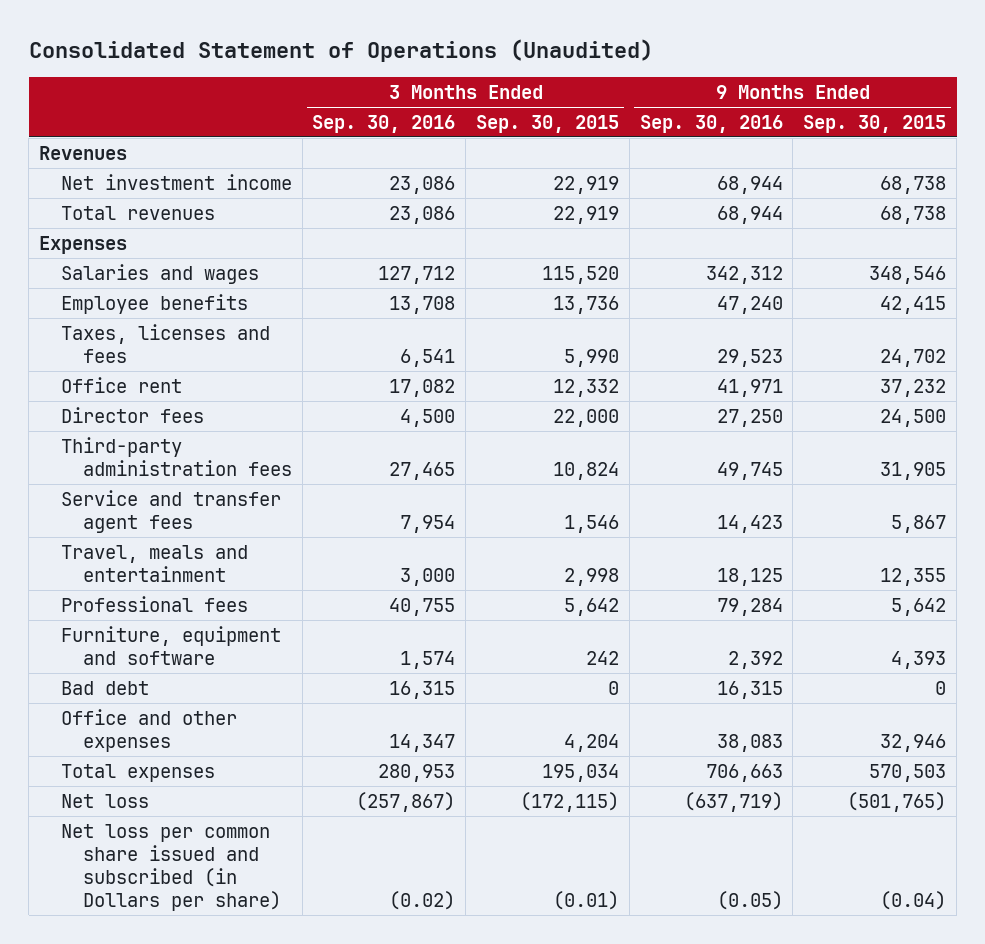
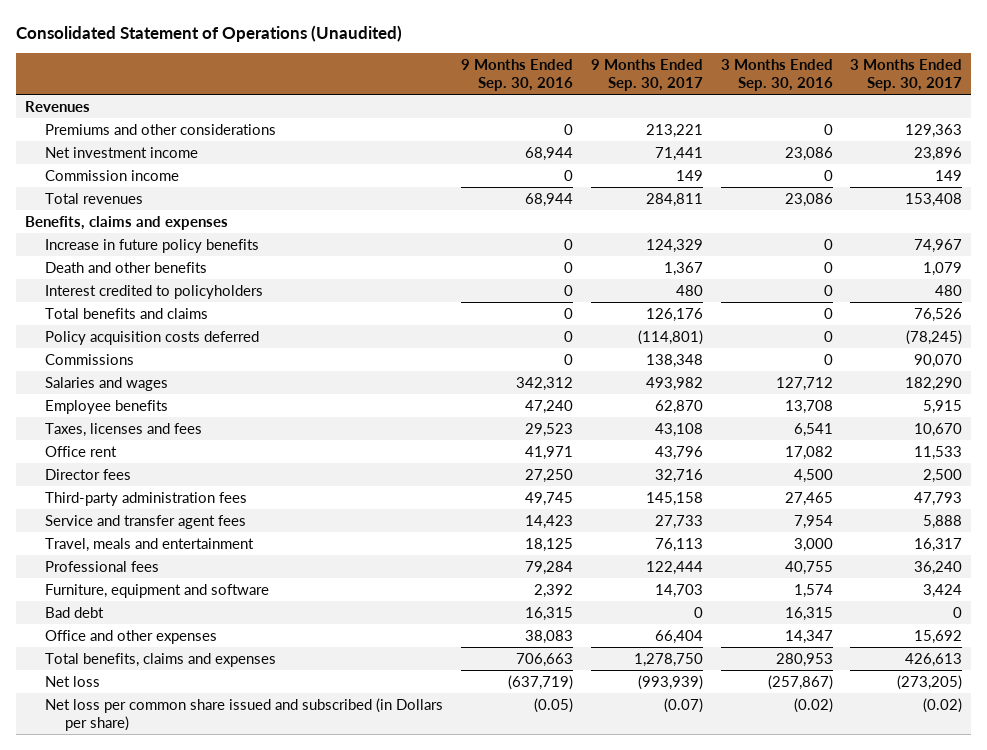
- | 3 Months Ended Sep. 30, 2016 | 3 Months Ended Sep. 30, 2015 | 9 Months Ended Sep. 30, 2016 | 9 Months Ended Sep. 30, 2015
+ | 9 Months Ended Sep. 30, 2016 | 9 Months Ended Sep. 30, 2017 | 3 Months Ended Sep. 30, 2016 | 3 Months Ended Sep. 30, 2017
+ Premiums and other considerations | 0 | 213,221 | 0 | 129,363
+ Commission income | 0 | 149 | 0 | 149
- Expenses
+ Benefits, claims and expenses
+ Increase in future policy benefits | 0 | 124,329 | 0 | 74,967
+ Death and other benefits | 0 | 1,367 | 0 | 1,079
+ Interest credited to policyholders | 0 | 480 | 0 | 480
+ Total benefits and claims | 0 | 126,176 | 0 | 76,526
+ Policy acquisition costs deferred | 0 | (114,801) | 0 | (78,245)
+ Commissions | 0 | 138,348 | 0 | 90,070
- Total expenses | 280,953 | 195,034 | 706,663 | 570,503
+ Total benefits, claims and expenses | 706,663 | 1,278,750 | 280,953 | 426,613

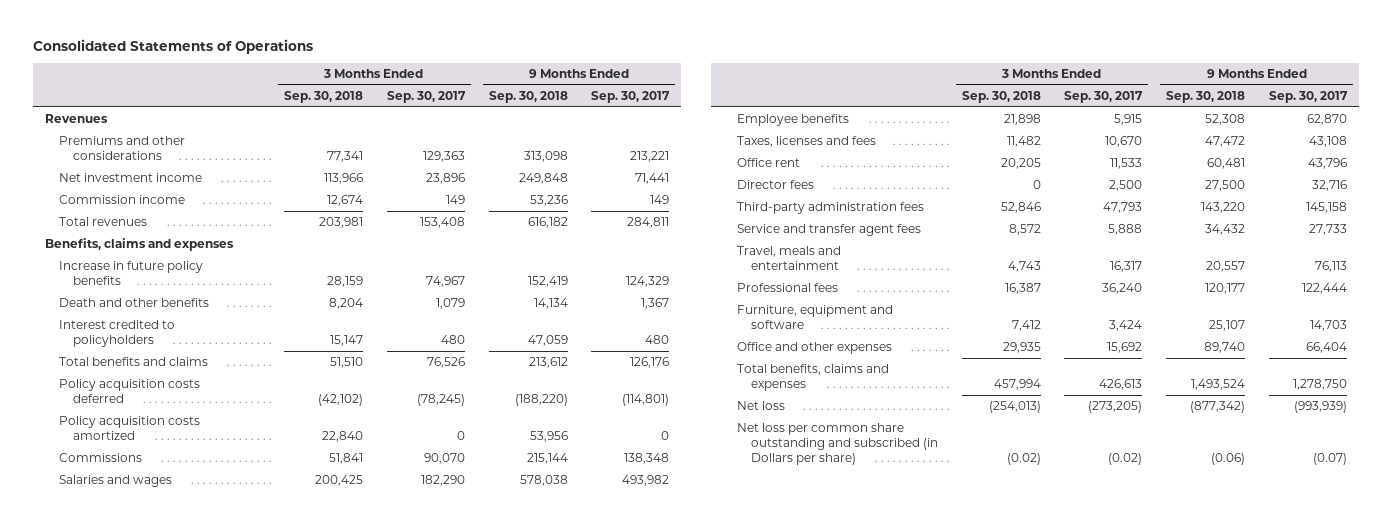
- Consolidated Statement of Operations (Unaudited)
+ Consolidated Statements of Operations
- | 9 Months Ended Sep. 30, 2016 | 9 Months Ended Sep. 30, 2017 | 3 Months Ended Sep. 30, 2016 | 3 Months Ended Sep. 30, 2017
+ | 3 Months Ended Sep. 30, 2018 | 3 Months Ended Sep. 30, 2017 | 9 Months Ended Sep. 30, 2018 | 9 Months Ended Sep. 30, 2017
+ Policy acquisition costs amortized | 22,840 | 0 | 53,956 | 0
- Bad debt | 16,315 | 0 | 16,315 | 0
- Net loss per common share issued and subscribed (in Dollars per share) | (0.05) | (0.07) | (0.02) | (0.02)
+ Net loss per common share outstanding and subscribed (in Dollars per share) | (0.02) | (0.02) | (0.06) | (0.07)

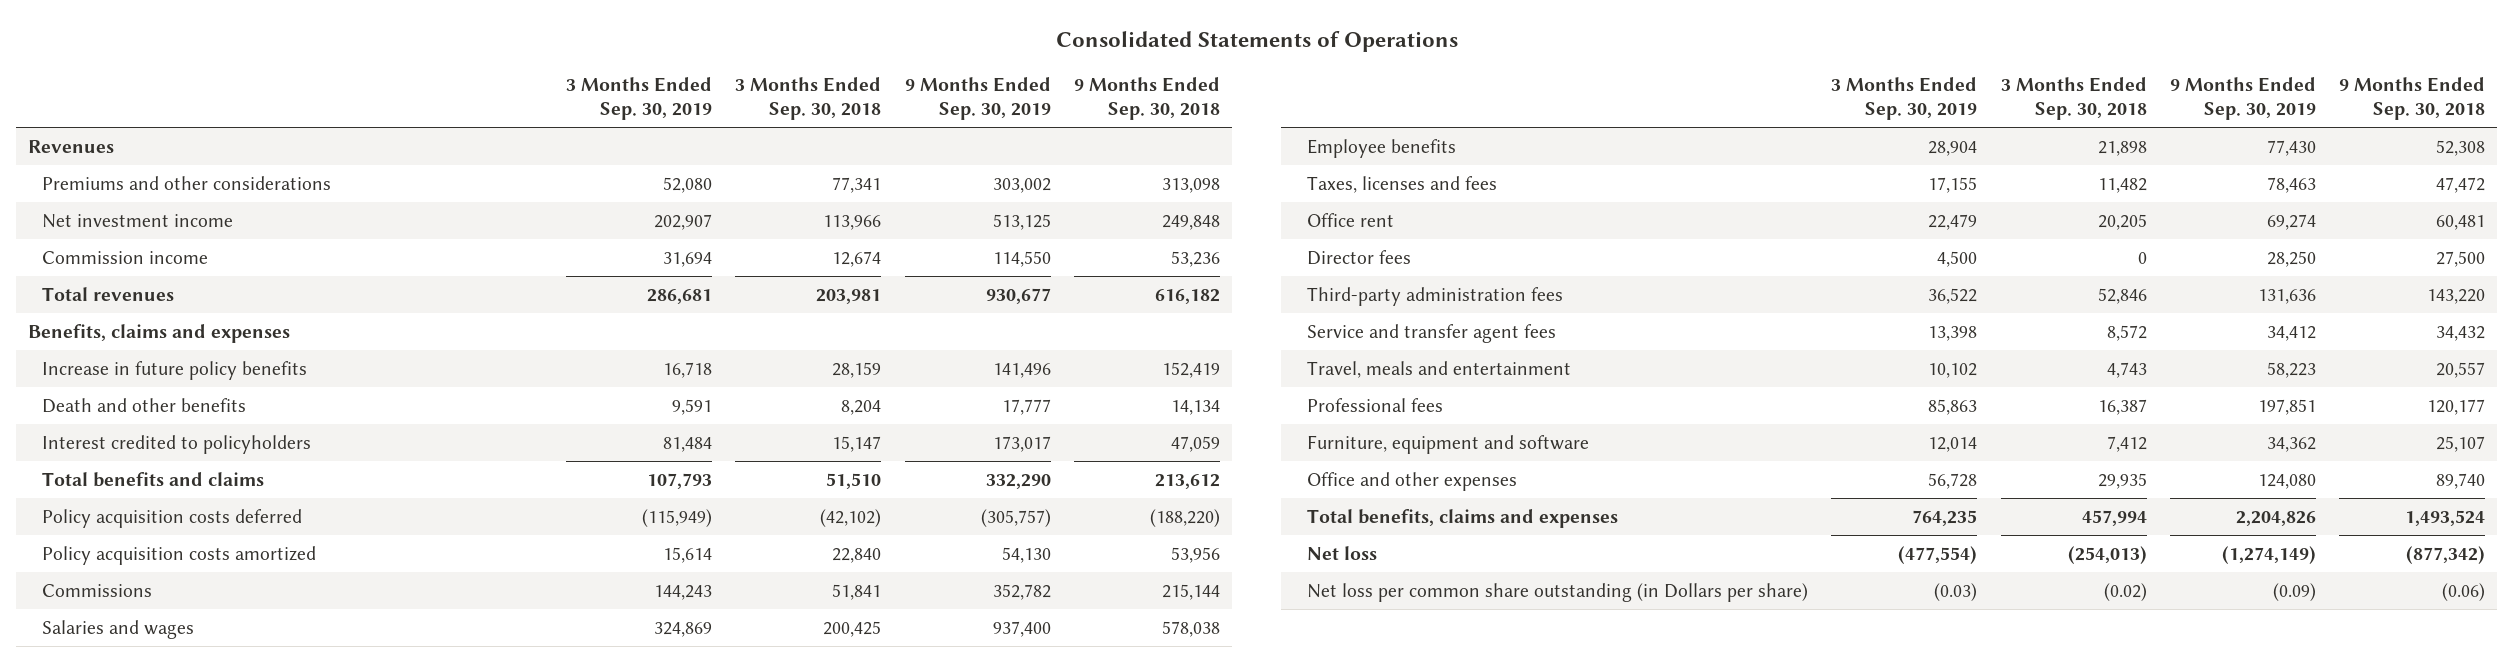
- | 3 Months Ended Sep. 30, 2018 | 3 Months Ended Sep. 30, 2017 | 9 Months Ended Sep. 30, 2018 | 9 Months Ended Sep. 30, 2017
+ | 3 Months Ended Sep. 30, 2019 | 3 Months Ended Sep. 30, 2018 | 9 Months Ended Sep. 30, 2019 | 9 Months Ended Sep. 30, 2018
- Net loss per common share outstanding and subscribed (in Dollars per share) | (0.02) | (0.02) | (0.06) | (0.07)
+ Net loss per common share outstanding (in Dollars per share) | (0.03) | (0.02) | (0.09) | (0.06)

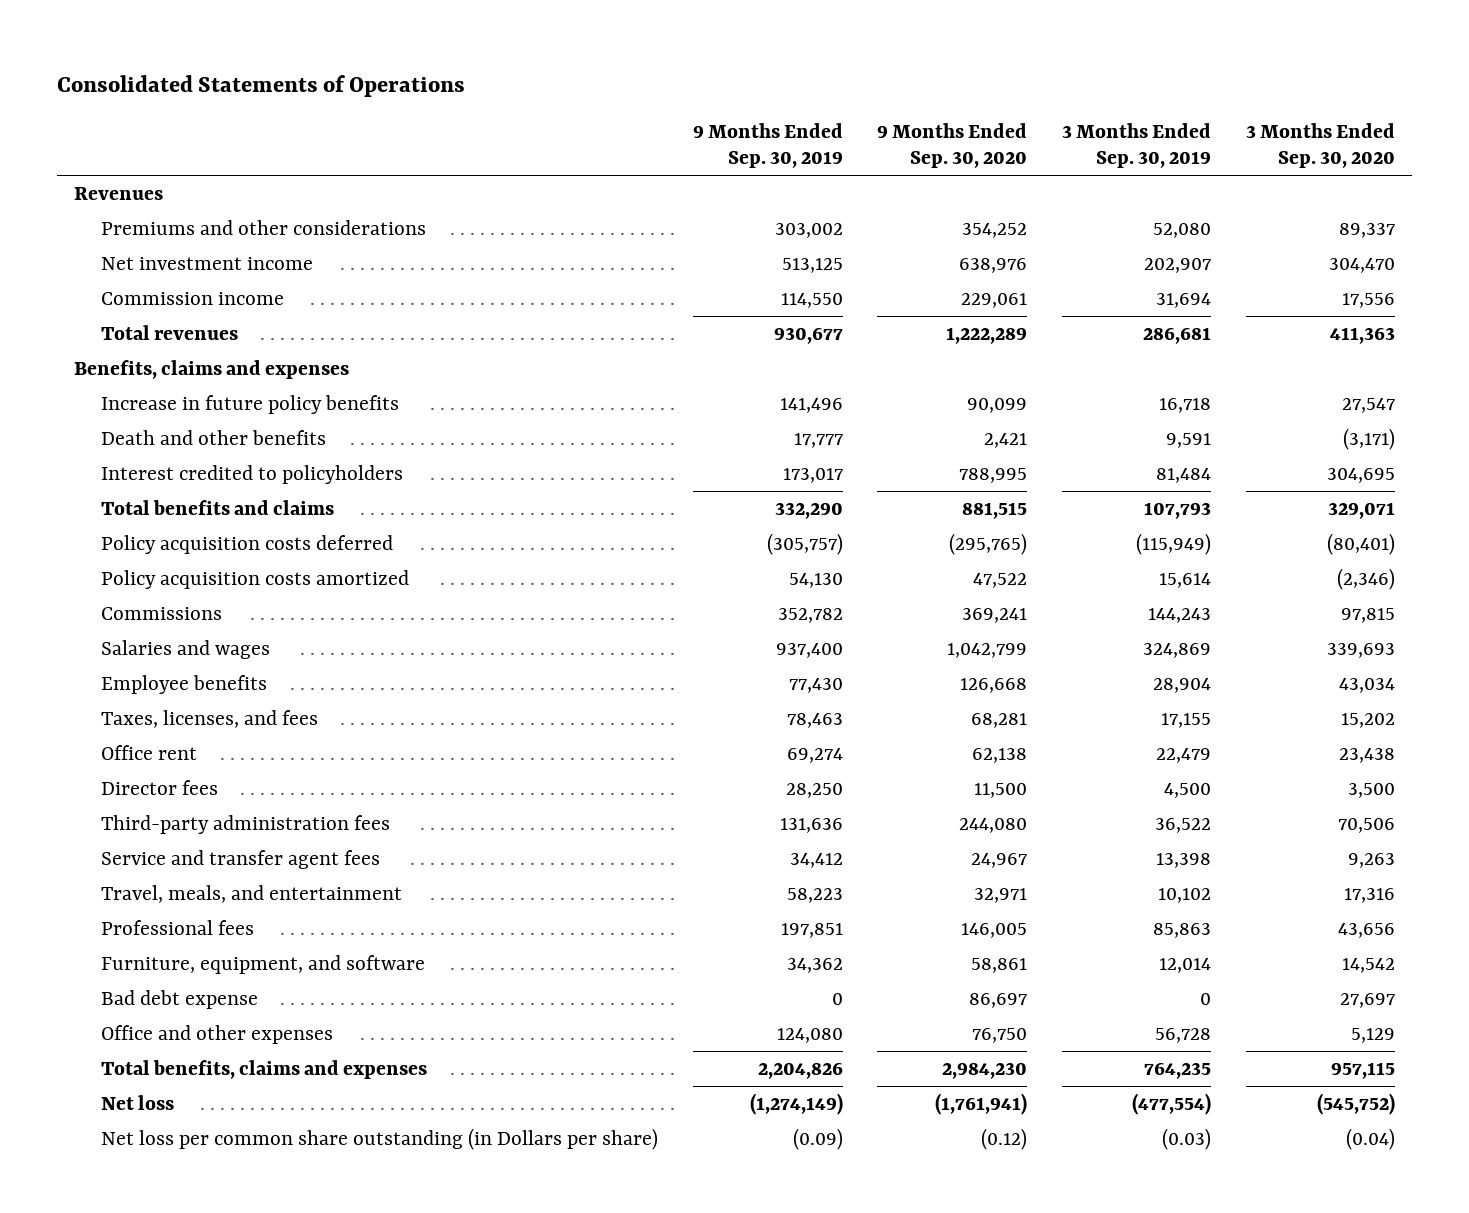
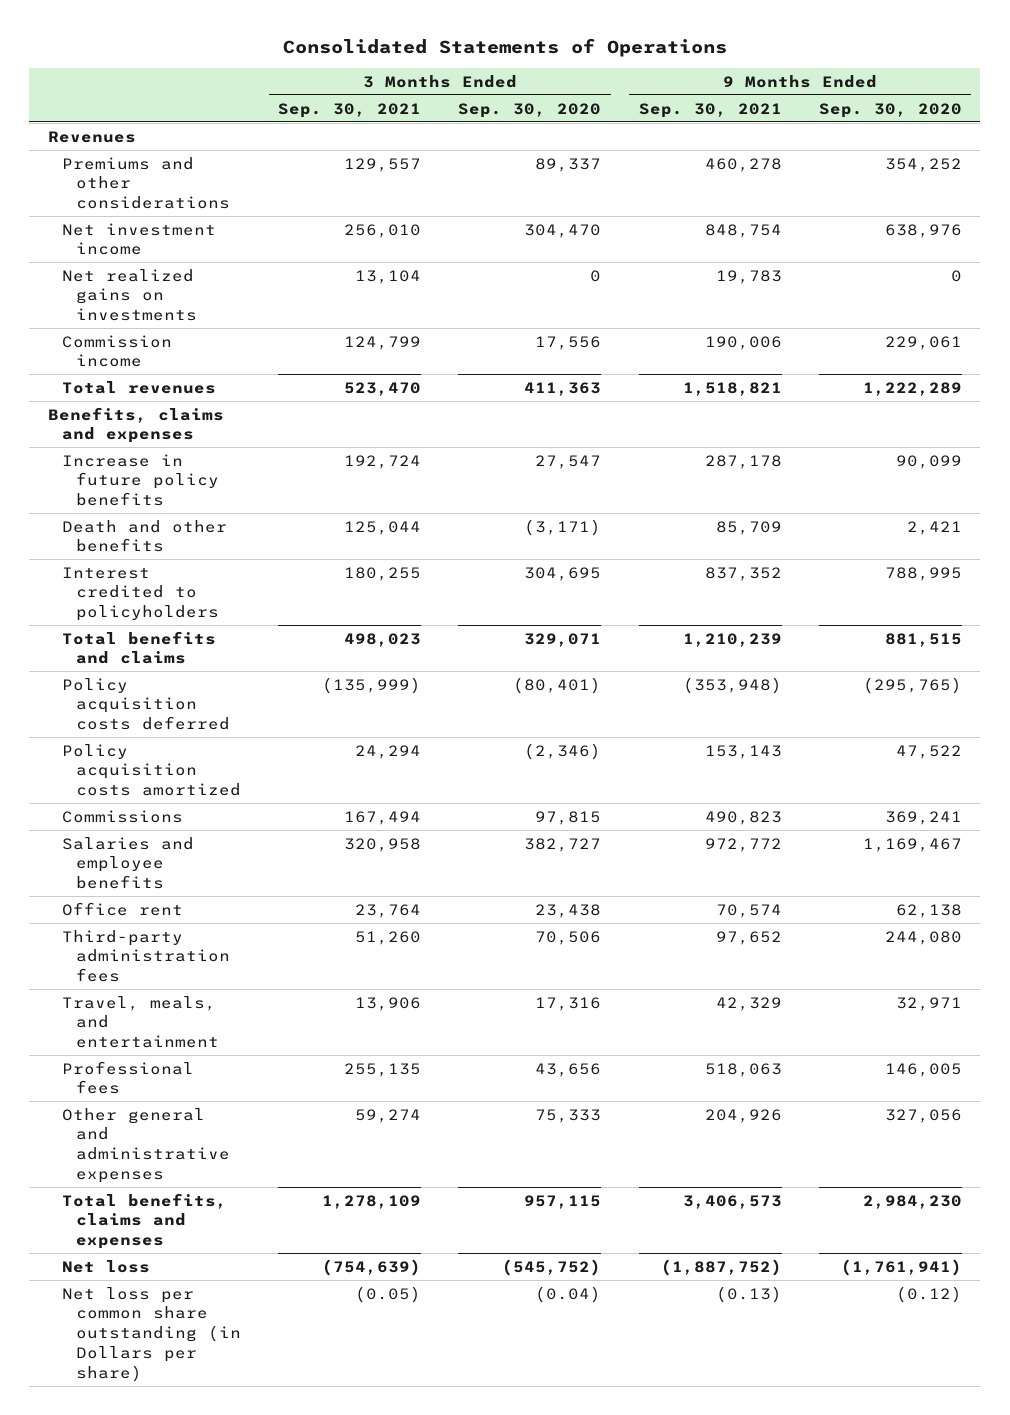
- | 9 Months Ended Sep. 30, 2019 | 9 Months Ended Sep. 30, 2020 | 3 Months Ended Sep. 30, 2019 | 3 Months Ended Sep. 30, 2020
+ | 3 Months Ended Sep. 30, 2021 | 3 Months Ended Sep. 30, 2020 | 9 Months Ended Sep. 30, 2021 | 9 Months Ended Sep. 30, 2020
+ Net realized gains on investments | 13,104 | 0 | 19,783 | 0
- Salaries and wages | 937,400 | 1,042,799 | 324,869 | 339,693
- Employee benefits | 77,430 | 126,668 | 28,904 | 43,034
- Taxes, licenses, and fees | 78,463 | 68,281 | 17,155 | 15,202
+ Salaries and employee benefits | 320,958 | 382,727 | 972,772 | 1,169,467
- Director fees | 28,250 | 11,500 | 4,500 | 3,500
- Service and transfer agent fees | 34,412 | 24,967 | 13,398 | 9,263
- Furniture, equipment, and software | 34,362 | 58,861 | 12,014 | 14,542
- Bad debt expense | 0 | 86,697 | 0 | 27,697
- Office and other expenses | 124,080 | 76,750 | 56,728 | 5,129
+ Other general and administrative expenses | 59,274 | 75,333 | 204,926 | 327,056

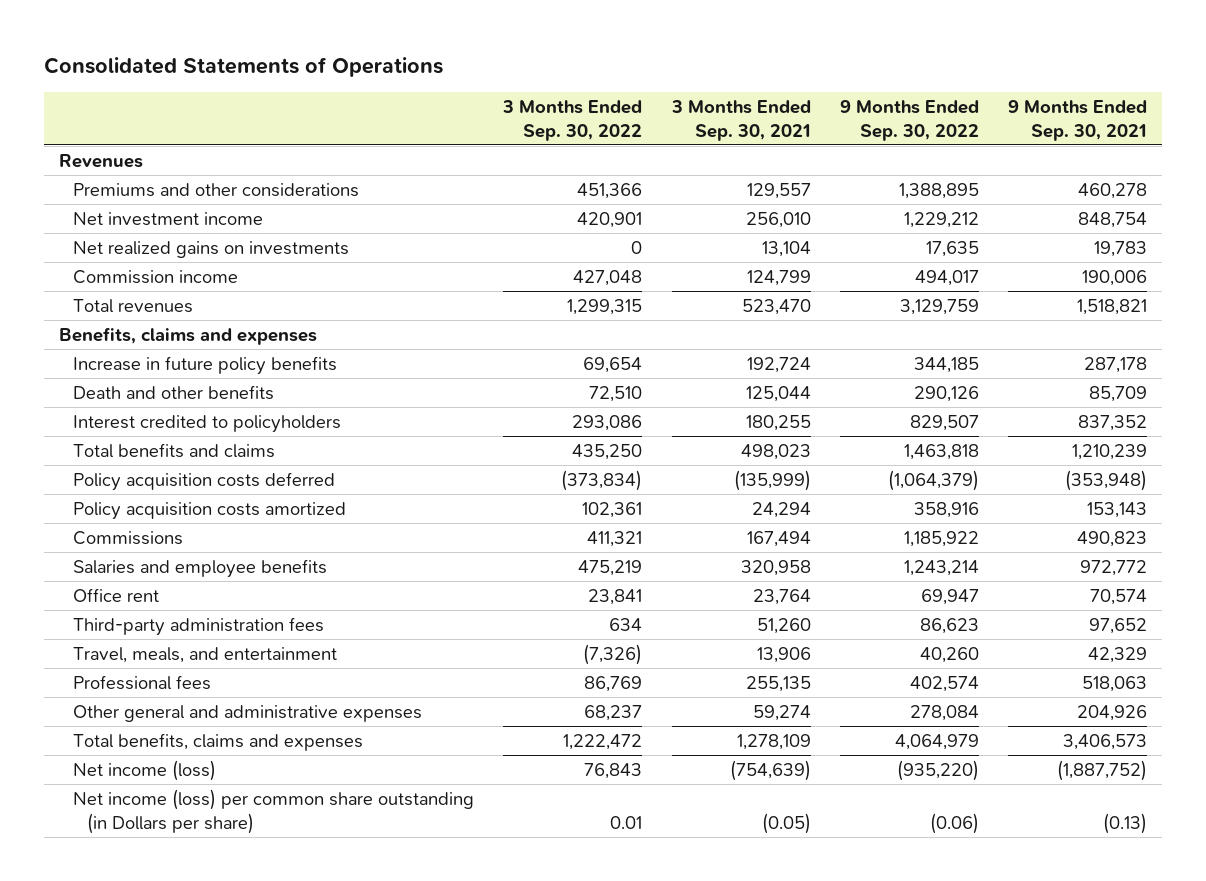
- | 3 Months Ended Sep. 30, 2021 | 3 Months Ended Sep. 30, 2020 | 9 Months Ended Sep. 30, 2021 | 9 Months Ended Sep. 30, 2020
+ | 3 Months Ended Sep. 30, 2022 | 3 Months Ended Sep. 30, 2021 | 9 Months Ended Sep. 30, 2022 | 9 Months Ended Sep. 30, 2021
- Net loss | (754,639) | (545,752) | (1,887,752) | (1,761,941)
- Net loss per common share outstanding (in Dollars per share) | (0.05) | (0.04) | (0.13) | (0.12)
+ Net income (loss) | 76,843 | (754,639) | (935,220) | (1,887,752)
+ Net income (loss) per common share outstanding (in Dollars per share) | 0.01 | (0.05) | (0.06) | (0.13)

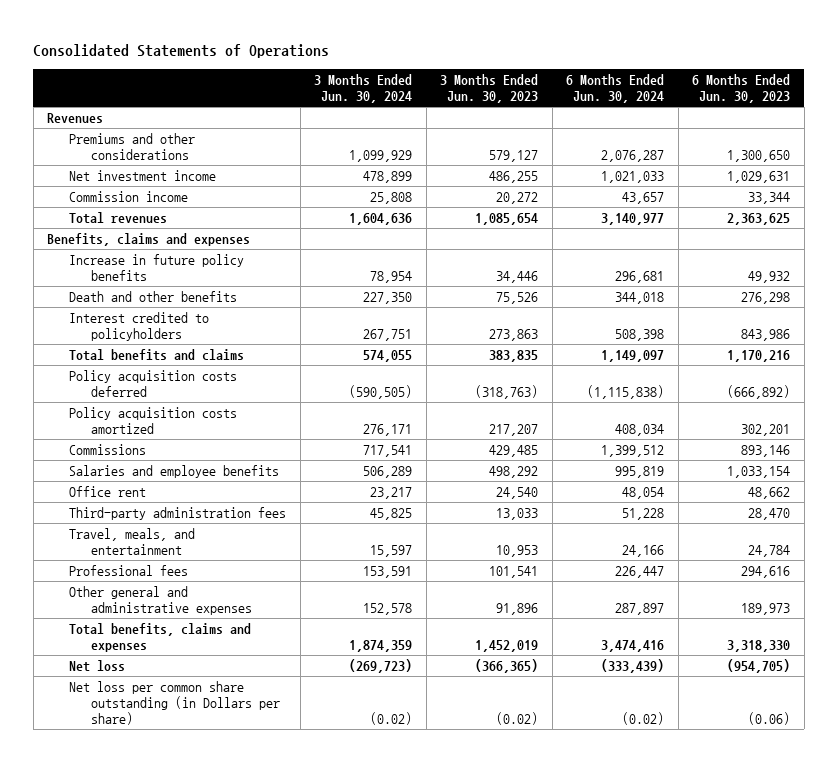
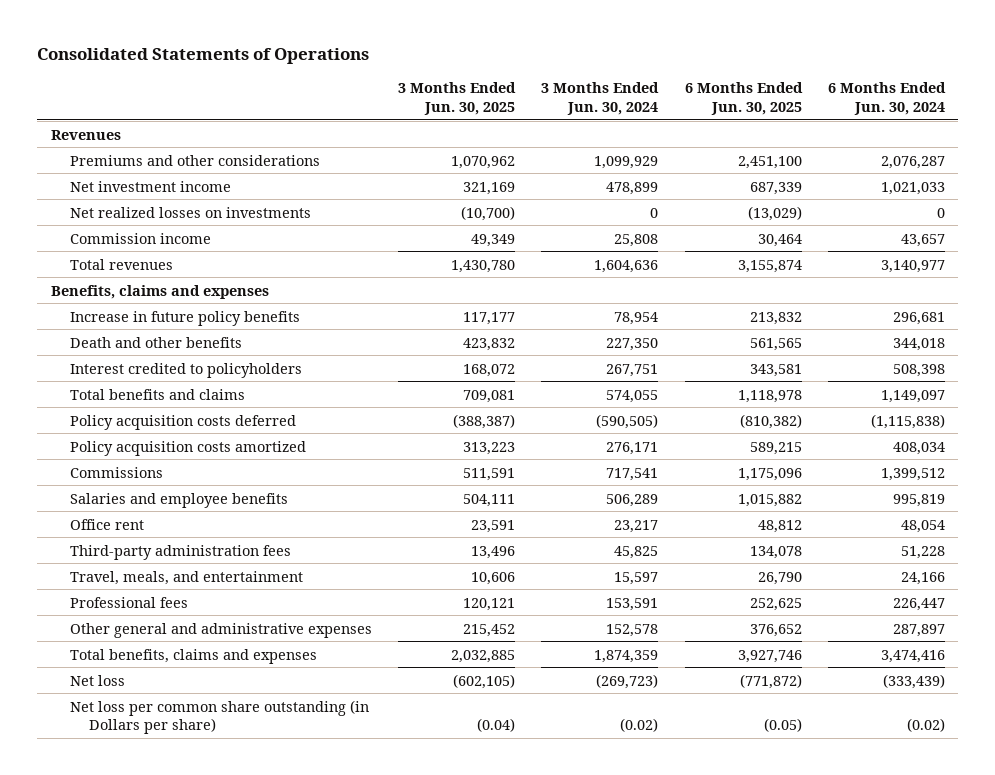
- | 3 Months Ended Jun. 30, 2024 | 3 Months Ended Jun. 30, 2023 | 6 Months Ended Jun. 30, 2024 | 6 Months Ended Jun. 30, 2023
+ | 3 Months Ended Jun. 30, 2025 | 3 Months Ended Jun. 30, 2024 | 6 Months Ended Jun. 30, 2025 | 6 Months Ended Jun. 30, 2024
+ Net realized losses on investments | (10,700) | 0 | (13,029) | 0

